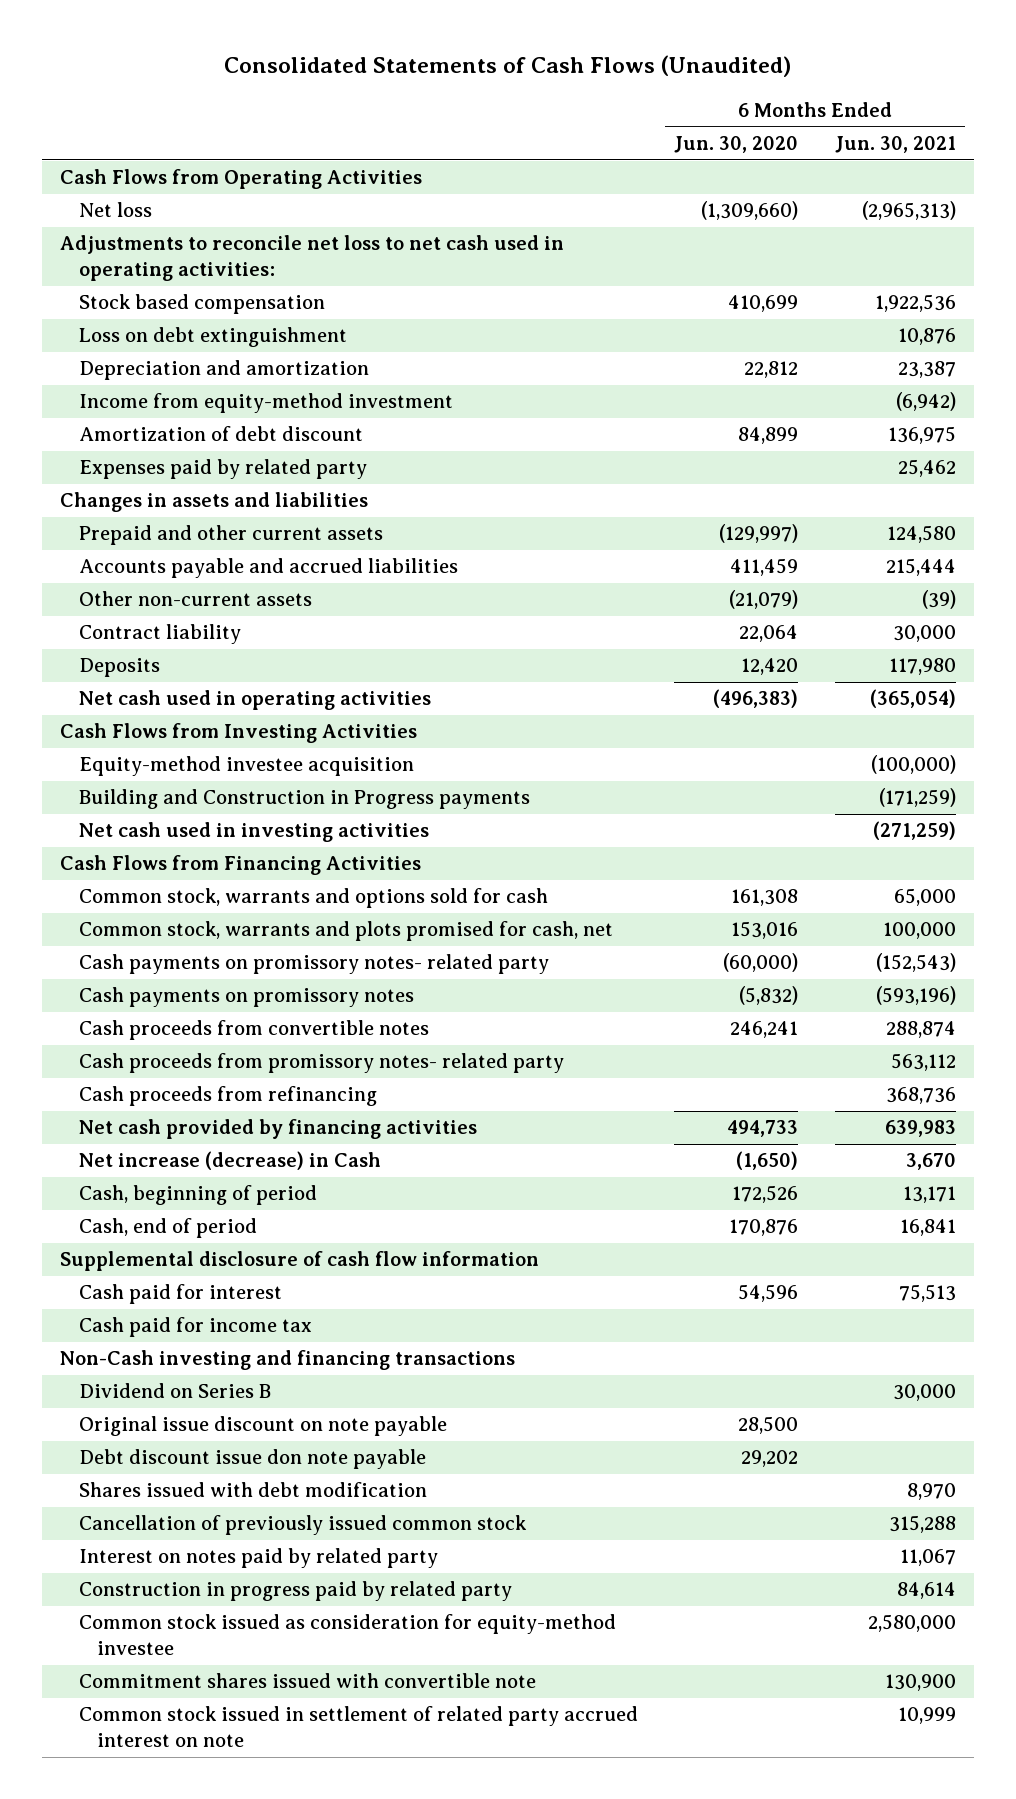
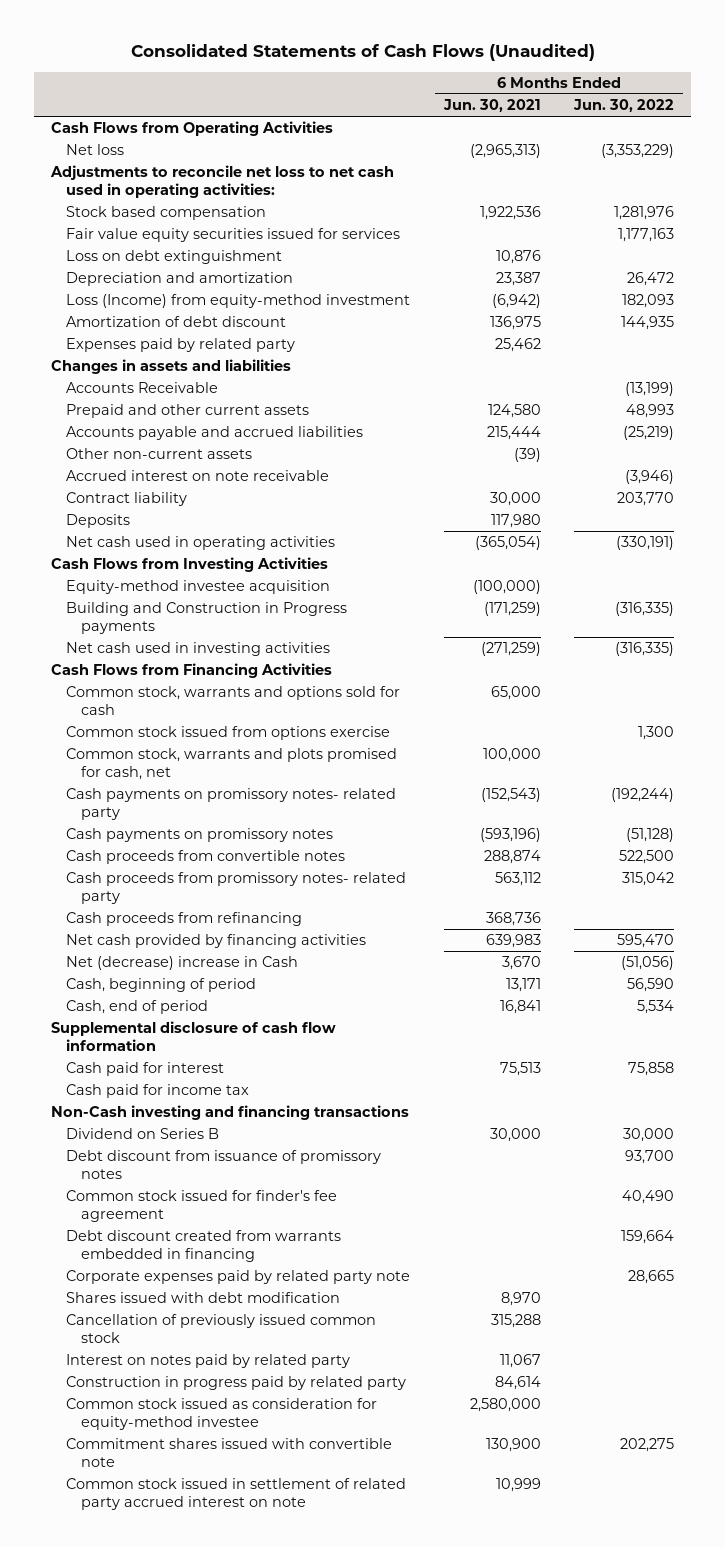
- | 6 Months Ended Jun. 30, 2020 | 6 Months Ended Jun. 30, 2021
+ | 6 Months Ended Jun. 30, 2021 | 6 Months Ended Jun. 30, 2022
+ Fair value equity securities issued for services | | 1,177,163
- Income from equity-method investment | | (6,942)
+ Loss (Income) from equity-method investment | (6,942) | 182,093
+ Accounts Receivable | | (13,199)
+ Accrued interest on note receivable | | (3,946)
+ Common stock issued from options exercise | | 1,300
- Net increase (decrease) in Cash | (1,650) | 3,670
+ Net (decrease) increase in Cash | 3,670 | (51,056)
- Original issue discount on note payable | 28,500 |
- Debt discount issue don note payable | 29,202 |
+ Debt discount from issuance of promissory notes | | 93,700
+ Common stock issued for finder's fee agreement | | 40,490
+ Debt discount created from warrants embedded in financing | | 159,664
+ Corporate expenses paid by related party note | | 28,665

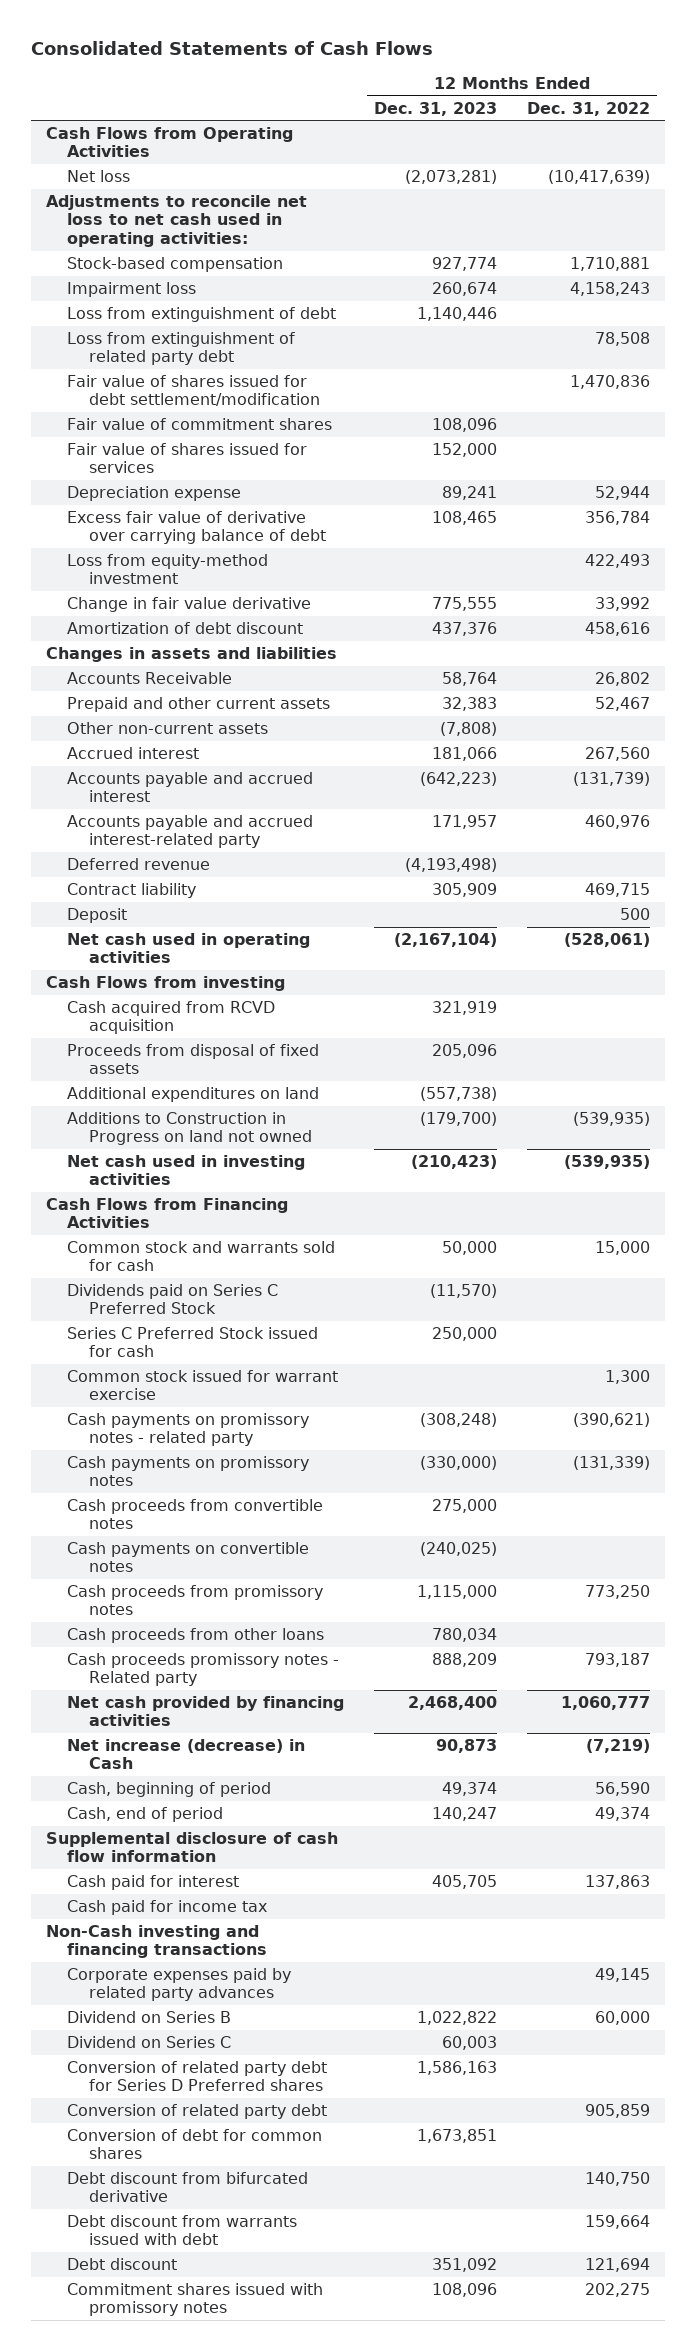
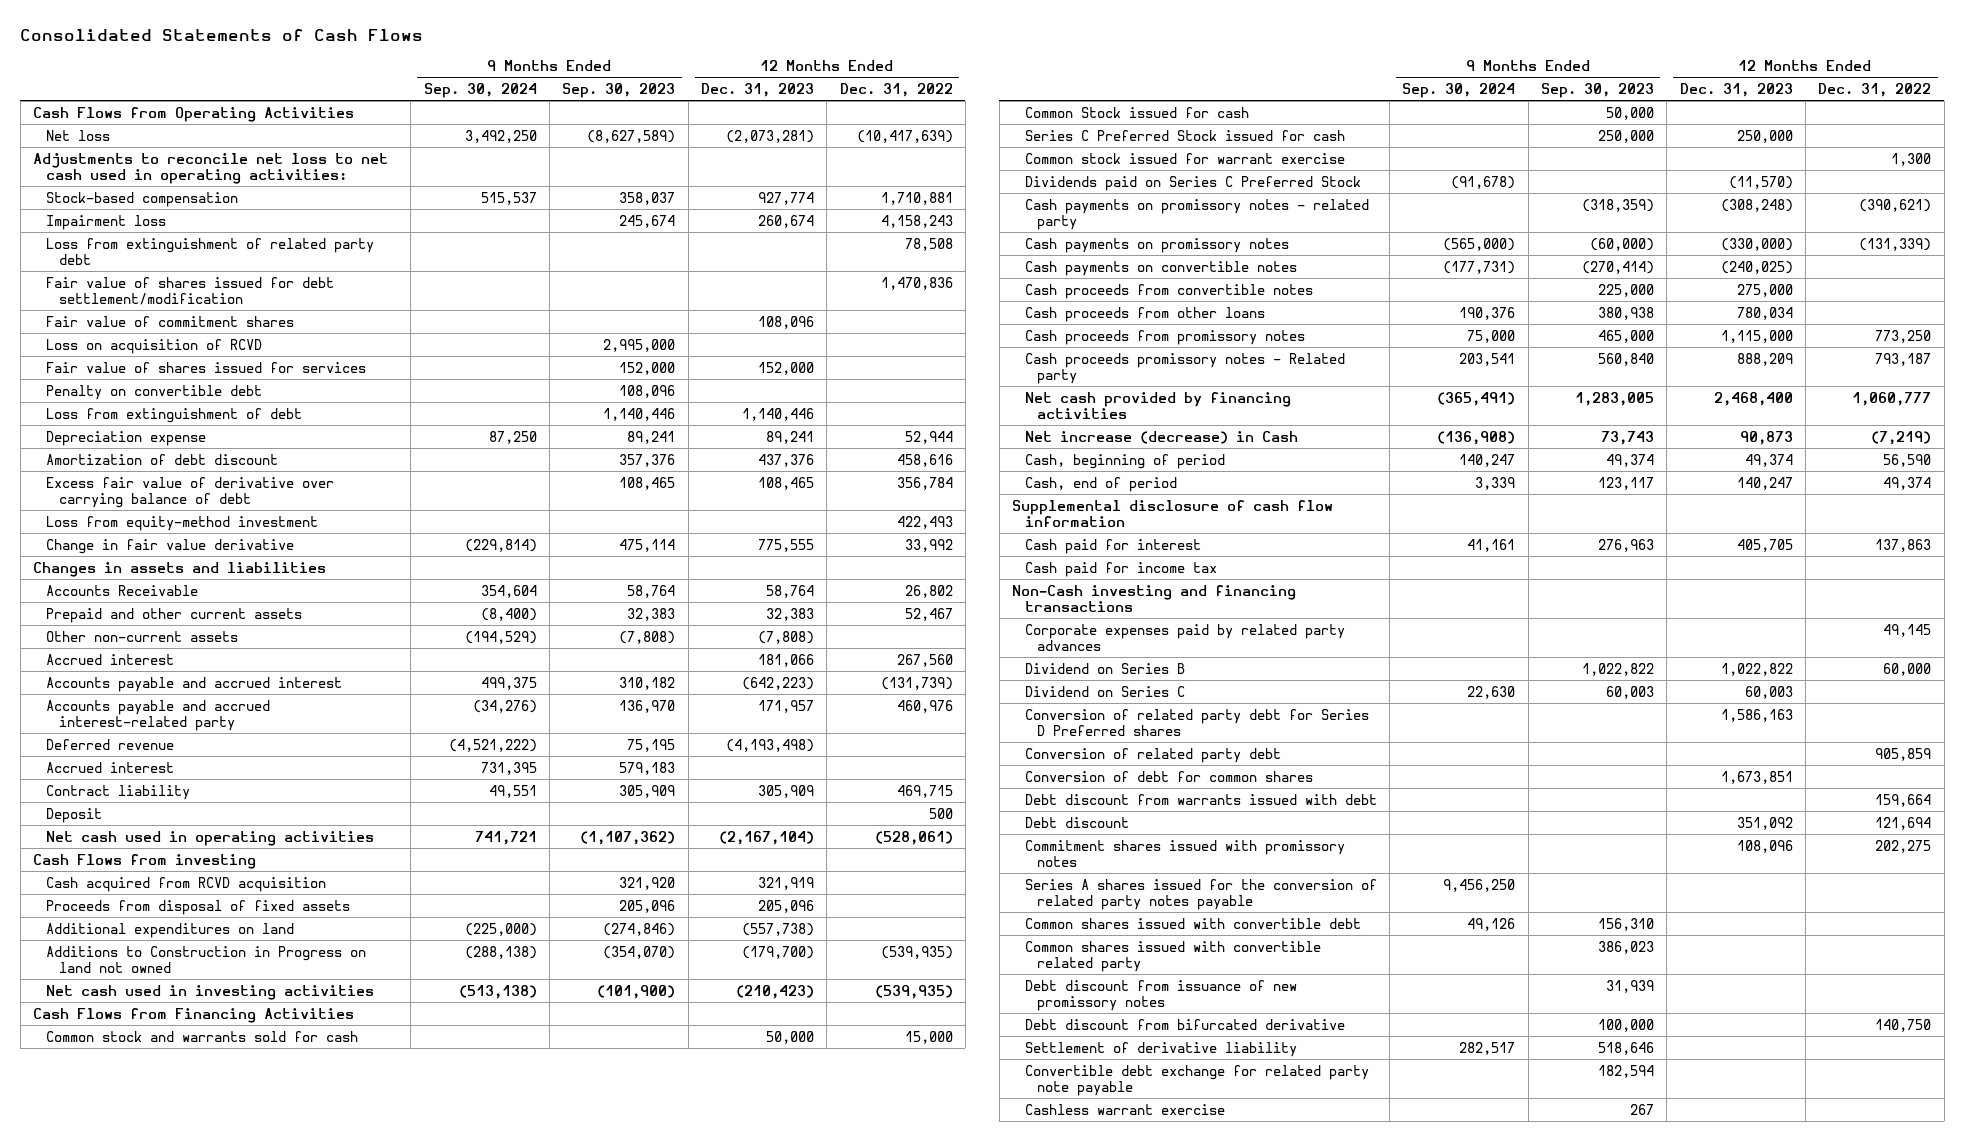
- | 12 Months Ended Dec. 31, 2023 | 12 Months Ended Dec. 31, 2022
+ | 9 Months Ended Sep. 30, 2024 | 9 Months Ended Sep. 30, 2023 | 12 Months Ended Dec. 31, 2023 | 12 Months Ended Dec. 31, 2022
+ Loss on acquisition of RCVD | | 2,995,000 | |
+ Penalty on convertible debt | | 108,096 | |
moved down: Loss from extinguishment of debt | | 1,140,446 | 1,140,446 |
moved up: Amortization of debt discount | | 357,376 | 437,376 | 458,616
+ Accrued interest | 731,395 | 579,183 | |
+ Common Stock issued for cash | | 50,000 | |
moved down: Dividends paid on Series C Preferred Stock | (91,678) | | (11,570) |
moved down: Cash proceeds from convertible notes | | 225,000 | 275,000 |
moved down: Cash proceeds from promissory notes | 75,000 | 465,000 | 1,115,000 | 773,250
+ Series A shares issued for the conversion of related party notes payable | 9,456,250 | | |
+ Common shares issued with convertible debt | 49,126 | 156,310 | |
+ Common shares issued with convertible related party | | 386,023 | |
+ Debt discount from issuance of new promissory notes | | 31,939 | |
moved down: Debt discount from bifurcated derivative | | 100,000 | | 140,750
+ Settlement of derivative liability | 282,517 | 518,646 | |
+ Convertible debt exchange for related party note payable | | 182,594 | |
+ Cashless warrant exercise | | 267 | |

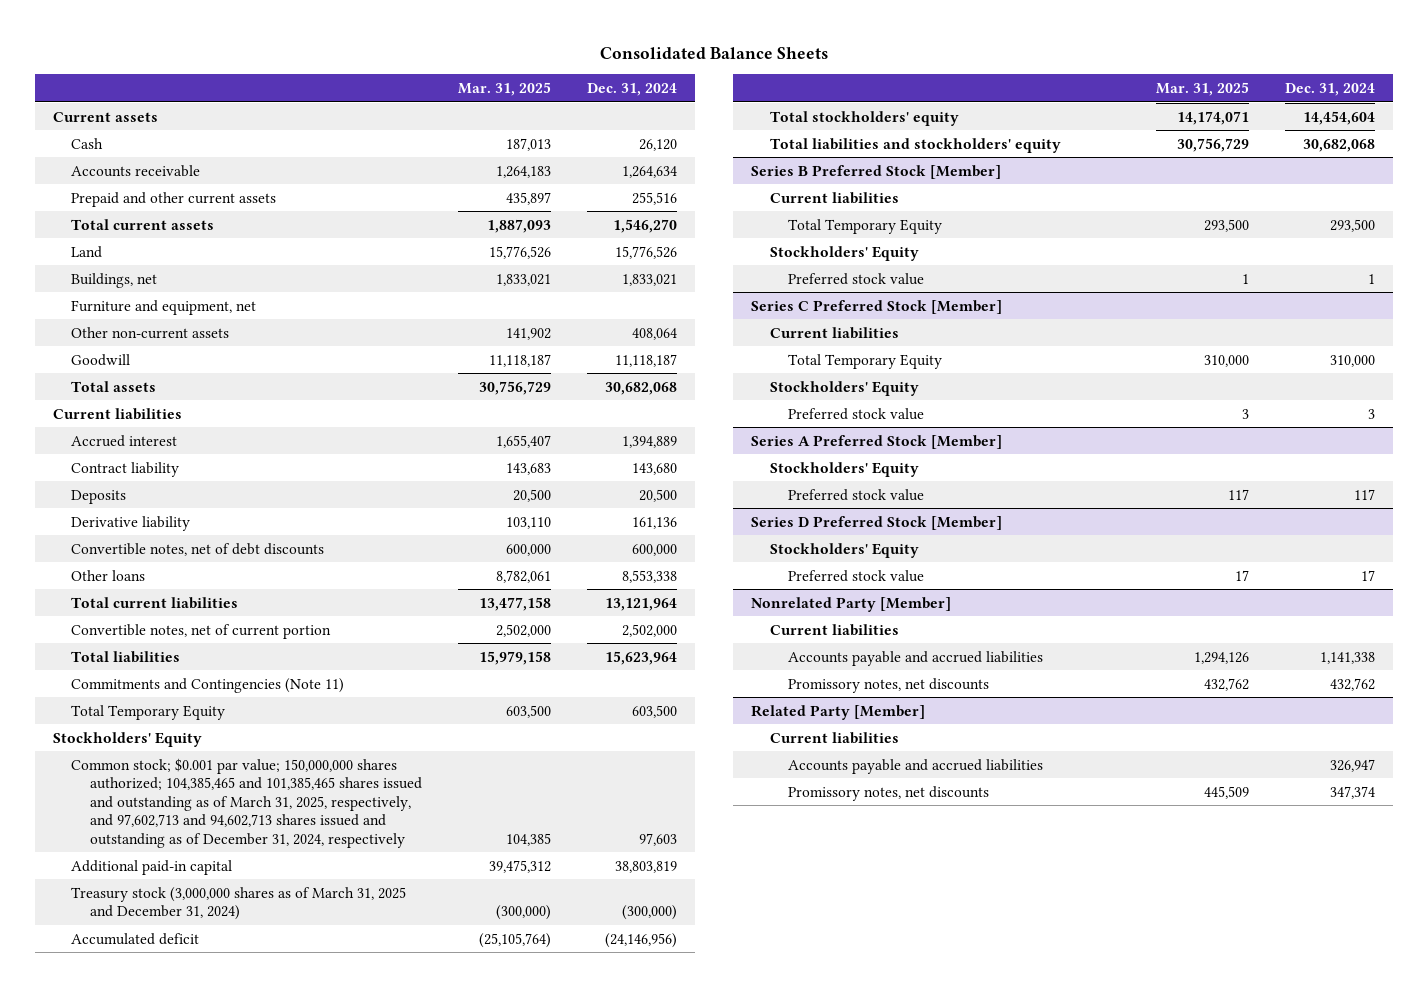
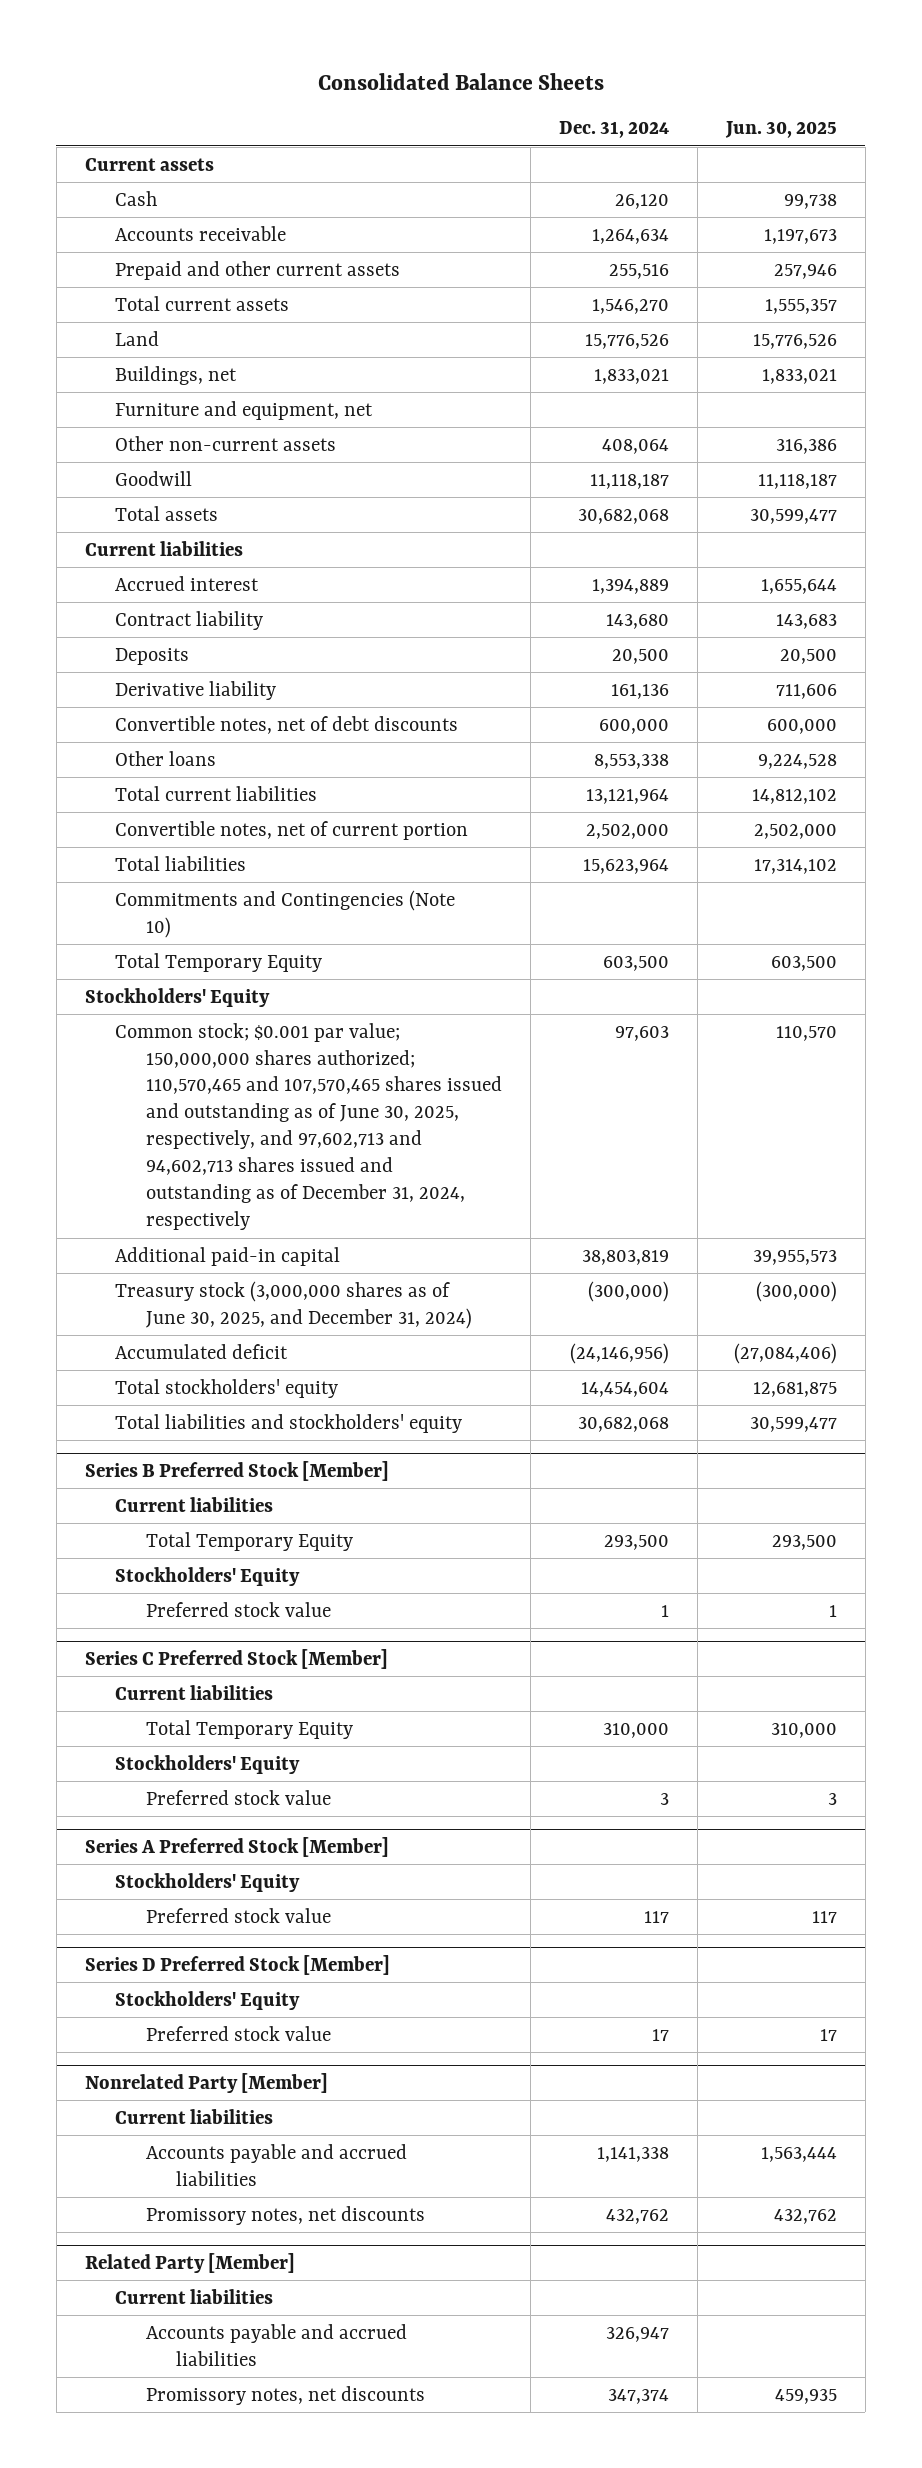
- | Mar. 31, 2025 | Dec. 31, 2024
+ | Dec. 31, 2024 | Jun. 30, 2025
- Commitments and Contingencies (Note 11)
+ Commitments and Contingencies (Note 10)
- Common stock; $0.001 par value; 150,000,000 shares authorized; 104,385,465 and 101,385,465 shares issued and outstanding as of March 31, 2025, respectively, and 97,602,713 and 94,602,713 shares issued and outstanding as of December 31, 2024, respectively | 104,385 | 97,603
+ Common stock; $0.001 par value; 150,000,000 shares authorized; 110,570,465 and 107,570,465 shares issued and outstanding as of June 30, 2025, respectively, and 97,602,713 and 94,602,713 shares issued and outstanding as of December 31, 2024, respectively | 97,603 | 110,570
- Treasury stock (3,000,000 shares as of March 31, 2025 and December 31, 2024) | (300,000) | (300,000)
+ Treasury stock (3,000,000 shares as of June 30, 2025, and December 31, 2024) | (300,000) | (300,000)

